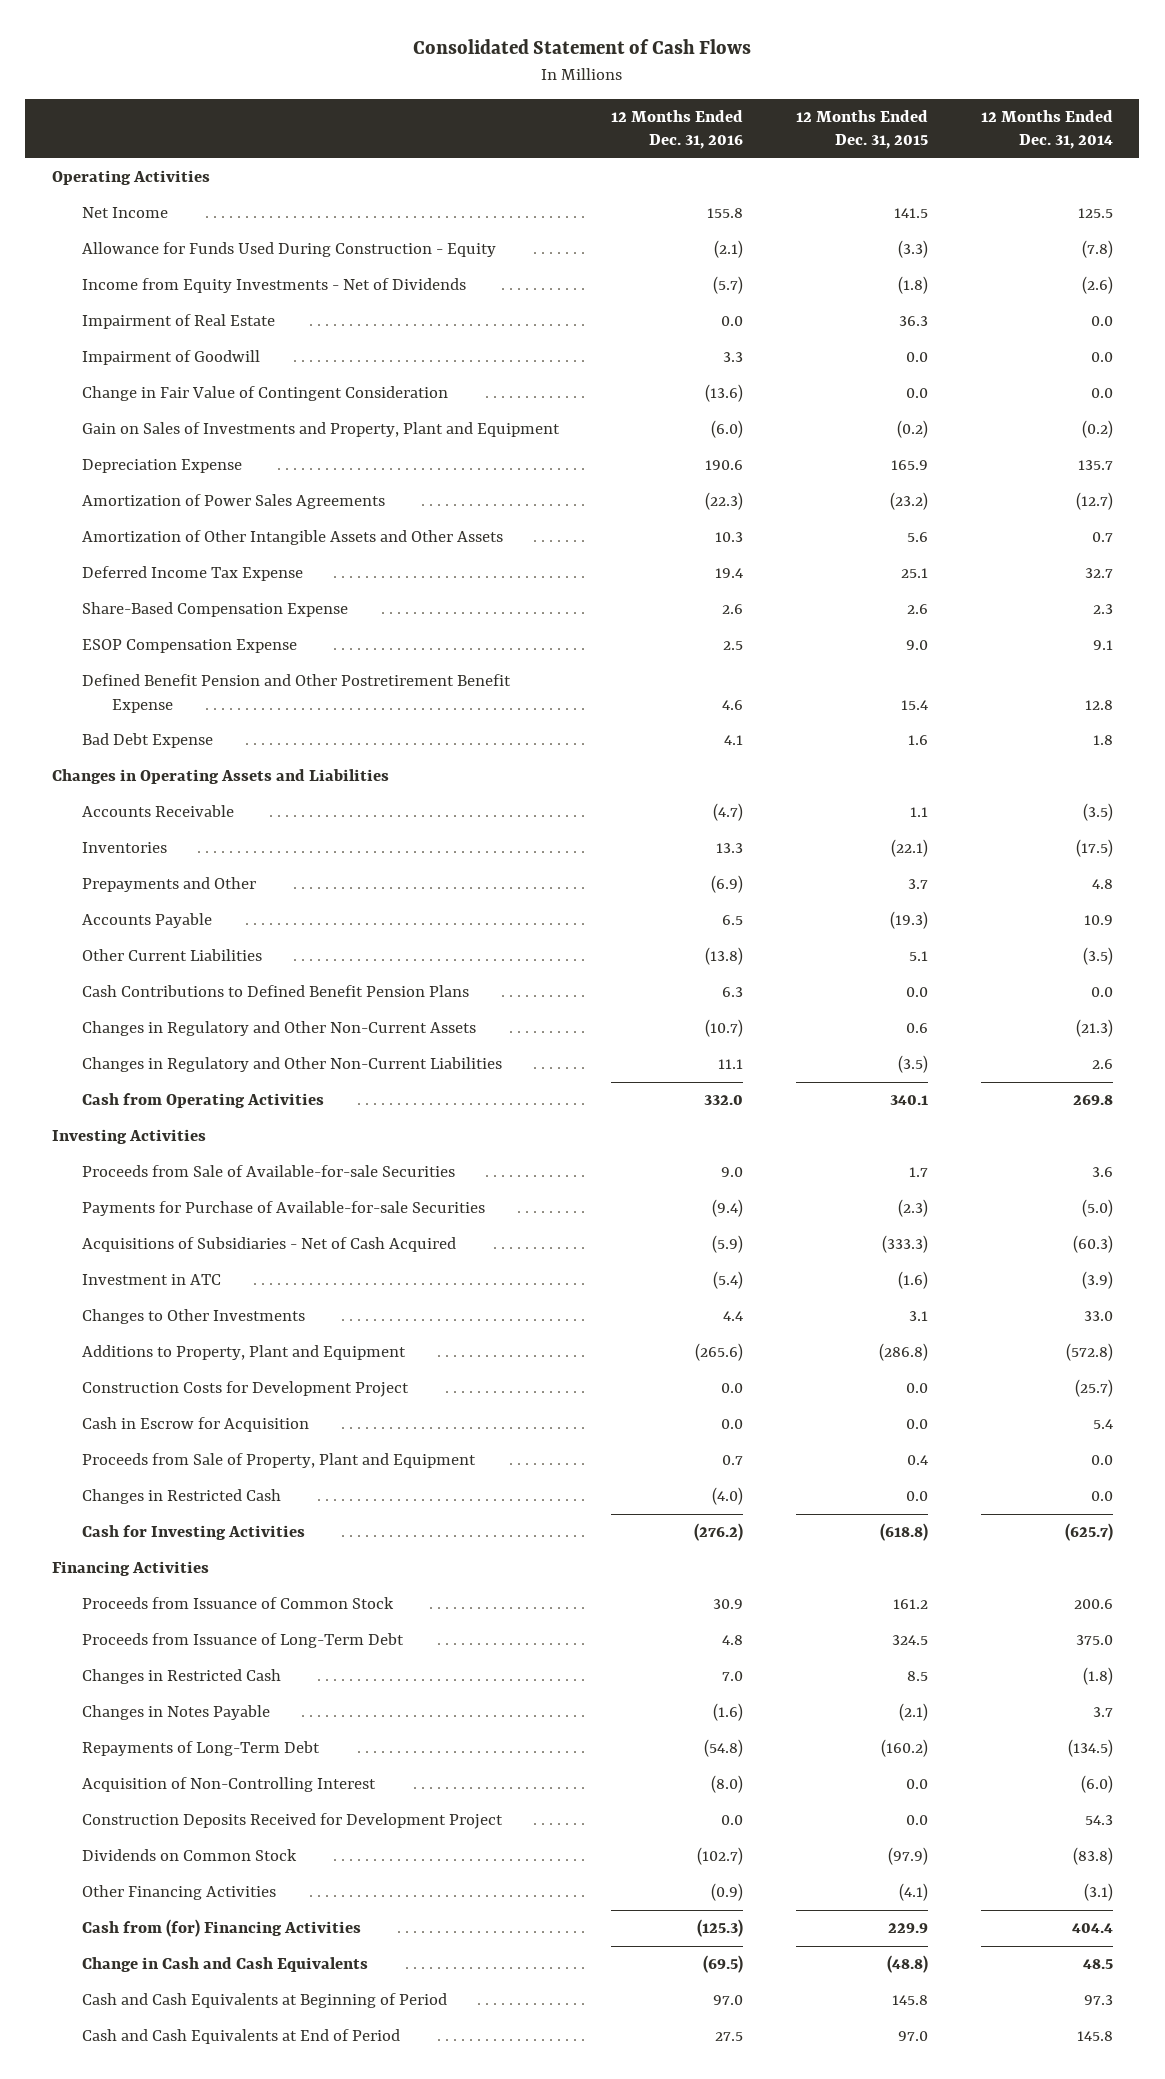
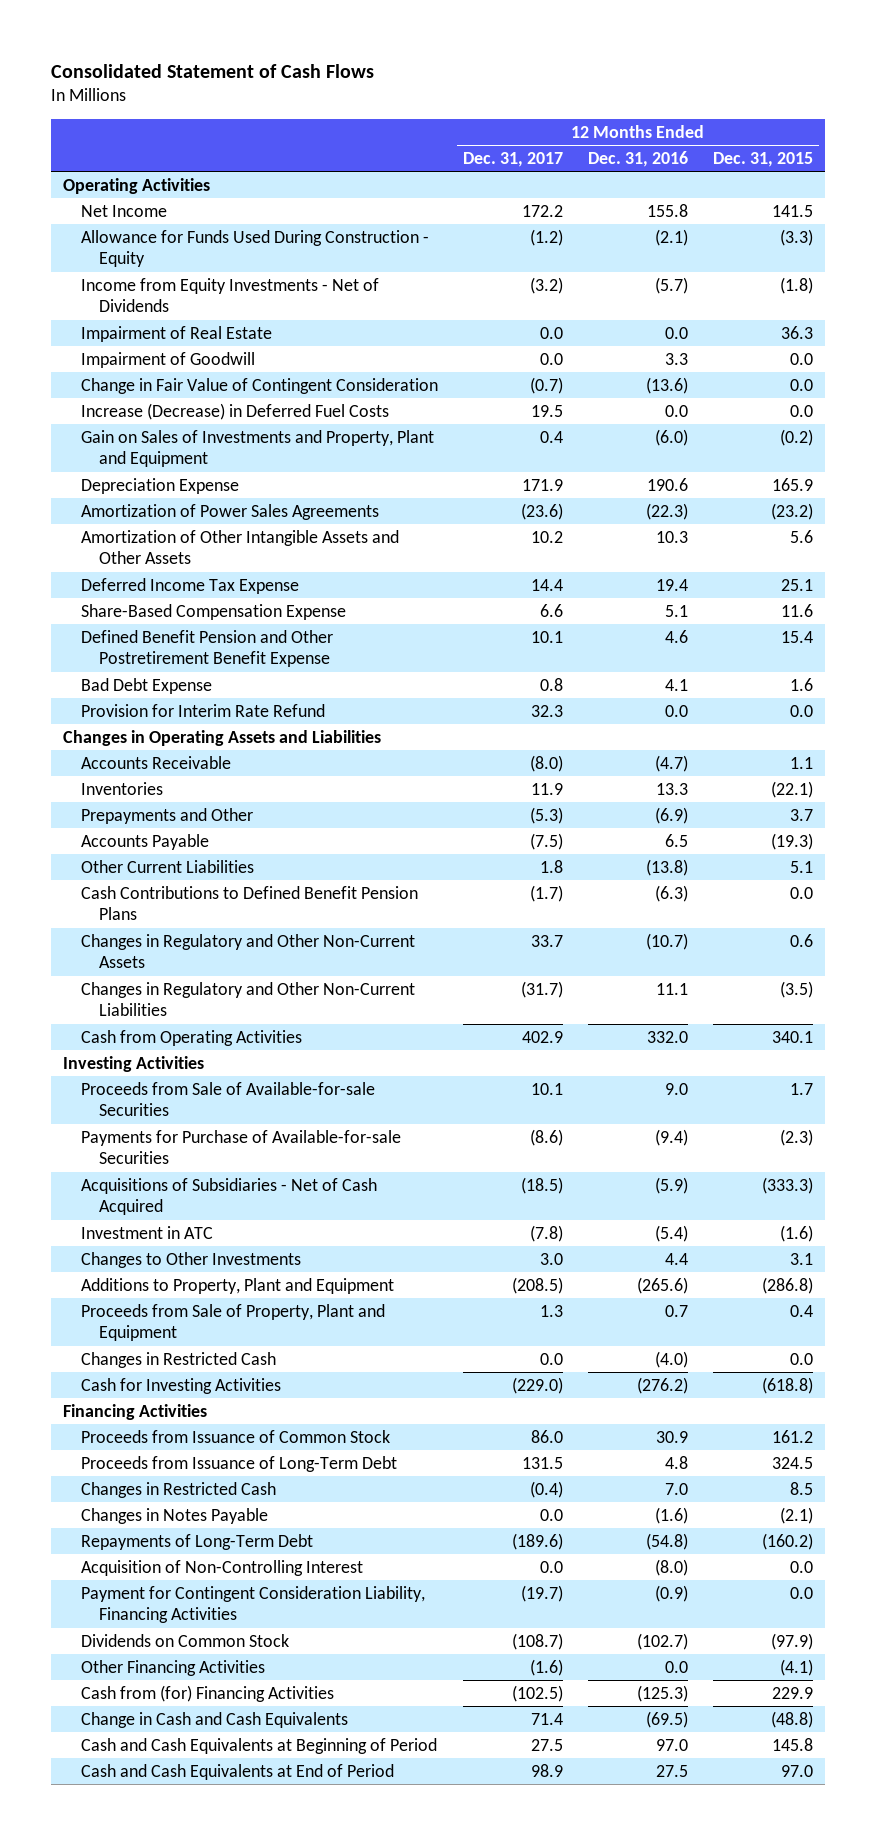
- | 12 Months Ended Dec. 31, 2016 | 12 Months Ended Dec. 31, 2015 | 12 Months Ended Dec. 31, 2014
+ | 12 Months Ended Dec. 31, 2017 | 12 Months Ended Dec. 31, 2016 | 12 Months Ended Dec. 31, 2015
+ Increase (Decrease) in Deferred Fuel Costs | 19.5 | 0.0 | 0.0
- Share-Based Compensation Expense | 2.6 | 2.6 | 2.3
- ESOP Compensation Expense | 2.5 | 9.0 | 9.1
+ Share-Based Compensation Expense | 6.6 | 5.1 | 11.6
+ Provision for Interim Rate Refund | 32.3 | 0.0 | 0.0
- Cash Contributions to Defined Benefit Pension Plans | 6.3 | 0.0 | 0.0
+ Cash Contributions to Defined Benefit Pension Plans | (1.7) | (6.3) | 0.0
- Construction Costs for Development Project | 0.0 | 0.0 | (25.7)
- Cash in Escrow for Acquisition | 0.0 | 0.0 | 5.4
- Construction Deposits Received for Development Project | 0.0 | 0.0 | 54.3
+ Payment for Contingent Consideration Liability, Financing Activities | (19.7) | (0.9) | 0.0
- Other Financing Activities | (0.9) | (4.1) | (3.1)
+ Other Financing Activities | (1.6) | 0.0 | (4.1)

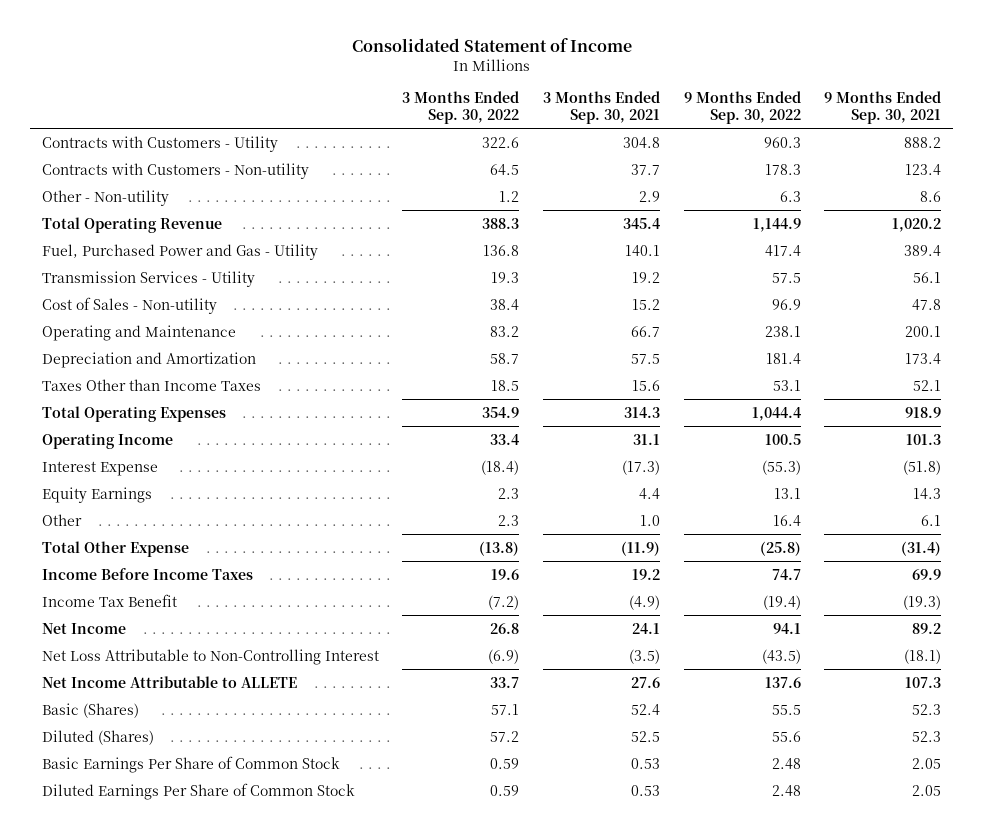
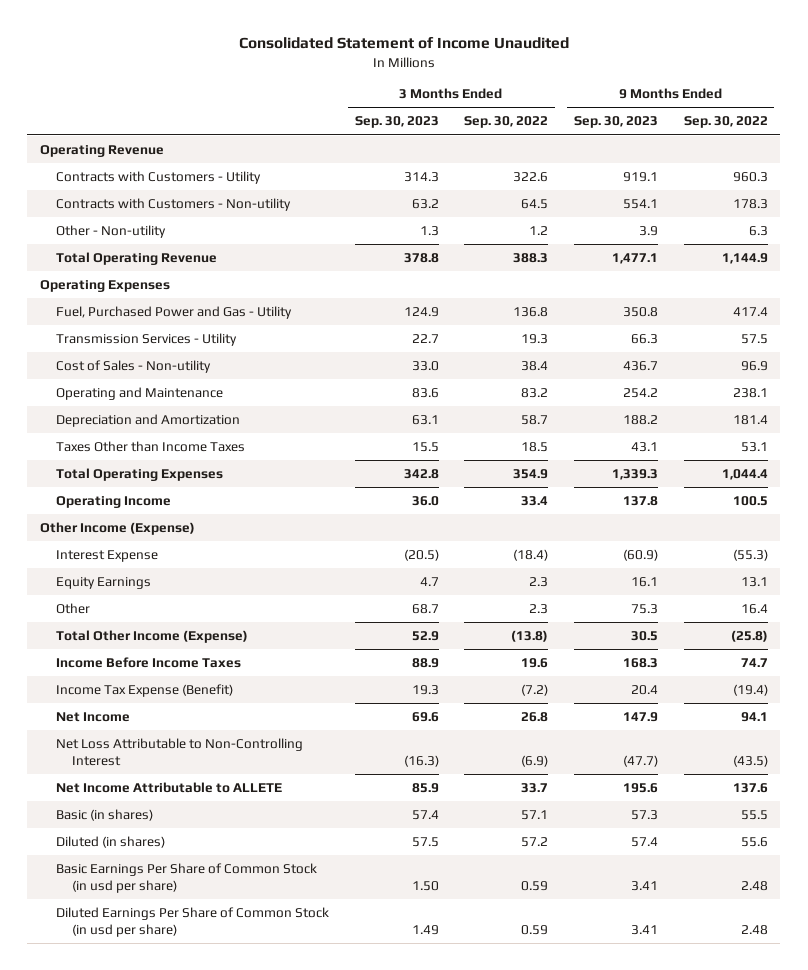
- Consolidated Statement of Income
+ Consolidated Statement of Income Unaudited
- | 3 Months Ended Sep. 30, 2022 | 3 Months Ended Sep. 30, 2021 | 9 Months Ended Sep. 30, 2022 | 9 Months Ended Sep. 30, 2021
+ | 3 Months Ended Sep. 30, 2023 | 3 Months Ended Sep. 30, 2022 | 9 Months Ended Sep. 30, 2023 | 9 Months Ended Sep. 30, 2022
+ Operating Revenue
+ Operating Expenses
+ Other Income (Expense)
- Total Other Expense | (13.8) | (11.9) | (25.8) | (31.4)
+ Total Other Income (Expense) | 52.9 | (13.8) | 30.5 | (25.8)
- Income Tax Benefit | (7.2) | (4.9) | (19.4) | (19.3)
+ Income Tax Expense (Benefit) | 19.3 | (7.2) | 20.4 | (19.4)
- Basic (Shares) | 57.1 | 52.4 | 55.5 | 52.3
- Diluted (Shares) | 57.2 | 52.5 | 55.6 | 52.3
- Basic Earnings Per Share of Common Stock | 0.59 | 0.53 | 2.48 | 2.05
- Diluted Earnings Per Share of Common Stock | 0.59 | 0.53 | 2.48 | 2.05
+ Basic (in shares) | 57.4 | 57.1 | 57.3 | 55.5
+ Diluted (in shares) | 57.5 | 57.2 | 57.4 | 55.6
+ Basic Earnings Per Share of Common Stock (in usd per share) | 1.50 | 0.59 | 3.41 | 2.48
+ Diluted Earnings Per Share of Common Stock (in usd per share) | 1.49 | 0.59 | 3.41 | 2.48

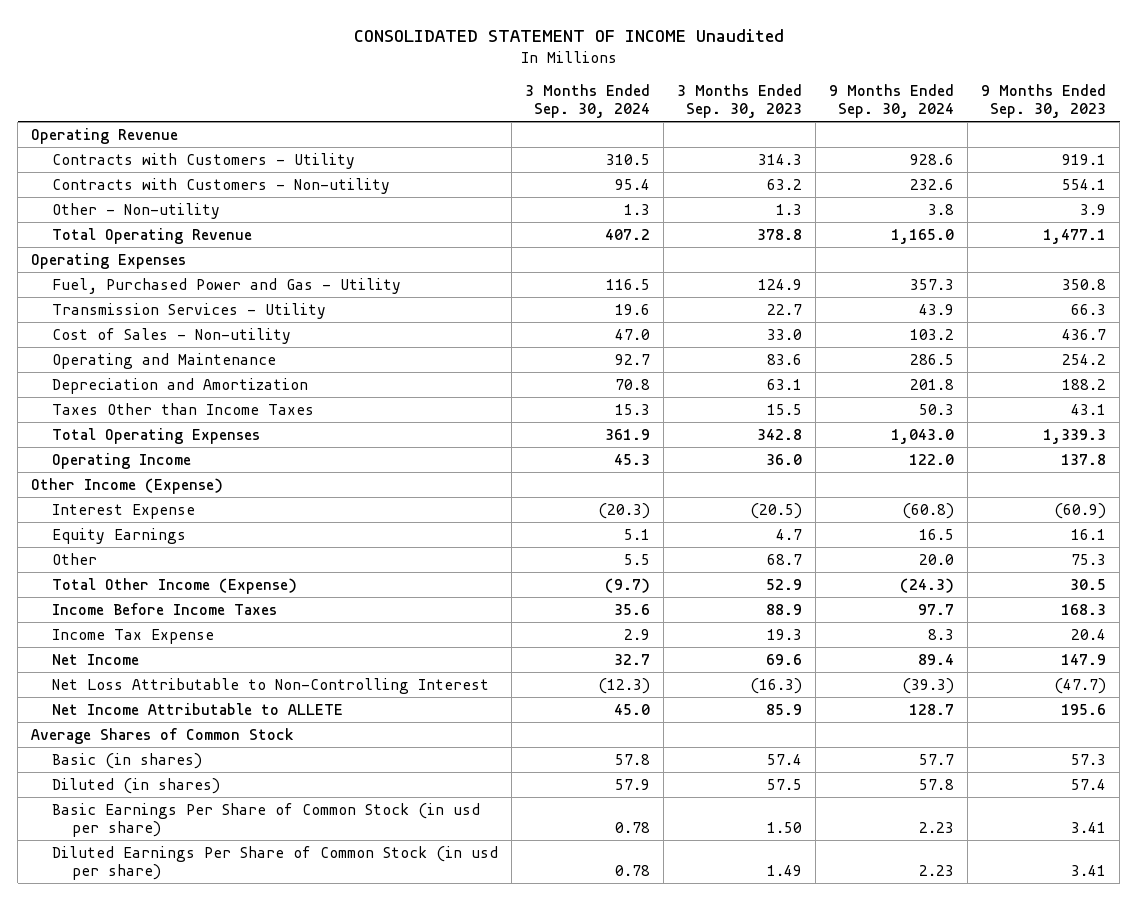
- Consolidated Statement of Income Unaudited
+ CONSOLIDATED STATEMENT OF INCOME Unaudited
- | 3 Months Ended Sep. 30, 2023 | 3 Months Ended Sep. 30, 2022 | 9 Months Ended Sep. 30, 2023 | 9 Months Ended Sep. 30, 2022
+ | 3 Months Ended Sep. 30, 2024 | 3 Months Ended Sep. 30, 2023 | 9 Months Ended Sep. 30, 2024 | 9 Months Ended Sep. 30, 2023
- Income Tax Expense (Benefit) | 19.3 | (7.2) | 20.4 | (19.4)
+ Income Tax Expense | 2.9 | 19.3 | 8.3 | 20.4
+ Average Shares of Common Stock

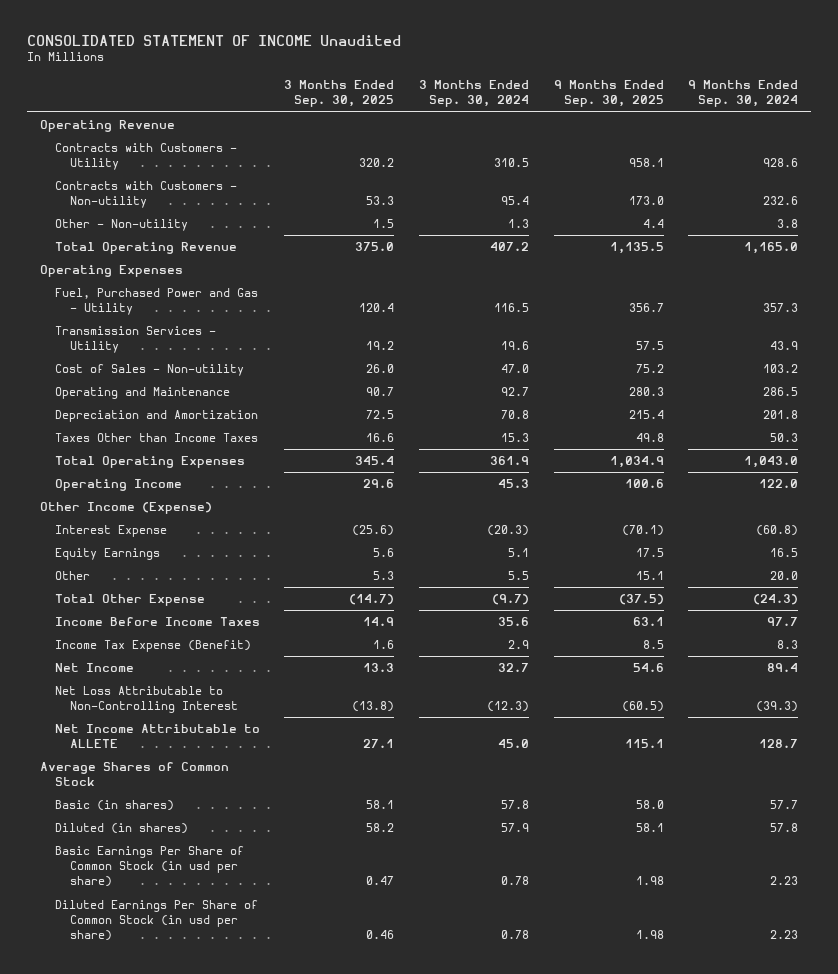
- | 3 Months Ended Sep. 30, 2024 | 3 Months Ended Sep. 30, 2023 | 9 Months Ended Sep. 30, 2024 | 9 Months Ended Sep. 30, 2023
+ | 3 Months Ended Sep. 30, 2025 | 3 Months Ended Sep. 30, 2024 | 9 Months Ended Sep. 30, 2025 | 9 Months Ended Sep. 30, 2024
- Total Other Income (Expense) | (9.7) | 52.9 | (24.3) | 30.5
+ Total Other Expense | (14.7) | (9.7) | (37.5) | (24.3)
- Income Tax Expense | 2.9 | 19.3 | 8.3 | 20.4
+ Income Tax Expense (Benefit) | 1.6 | 2.9 | 8.5 | 8.3

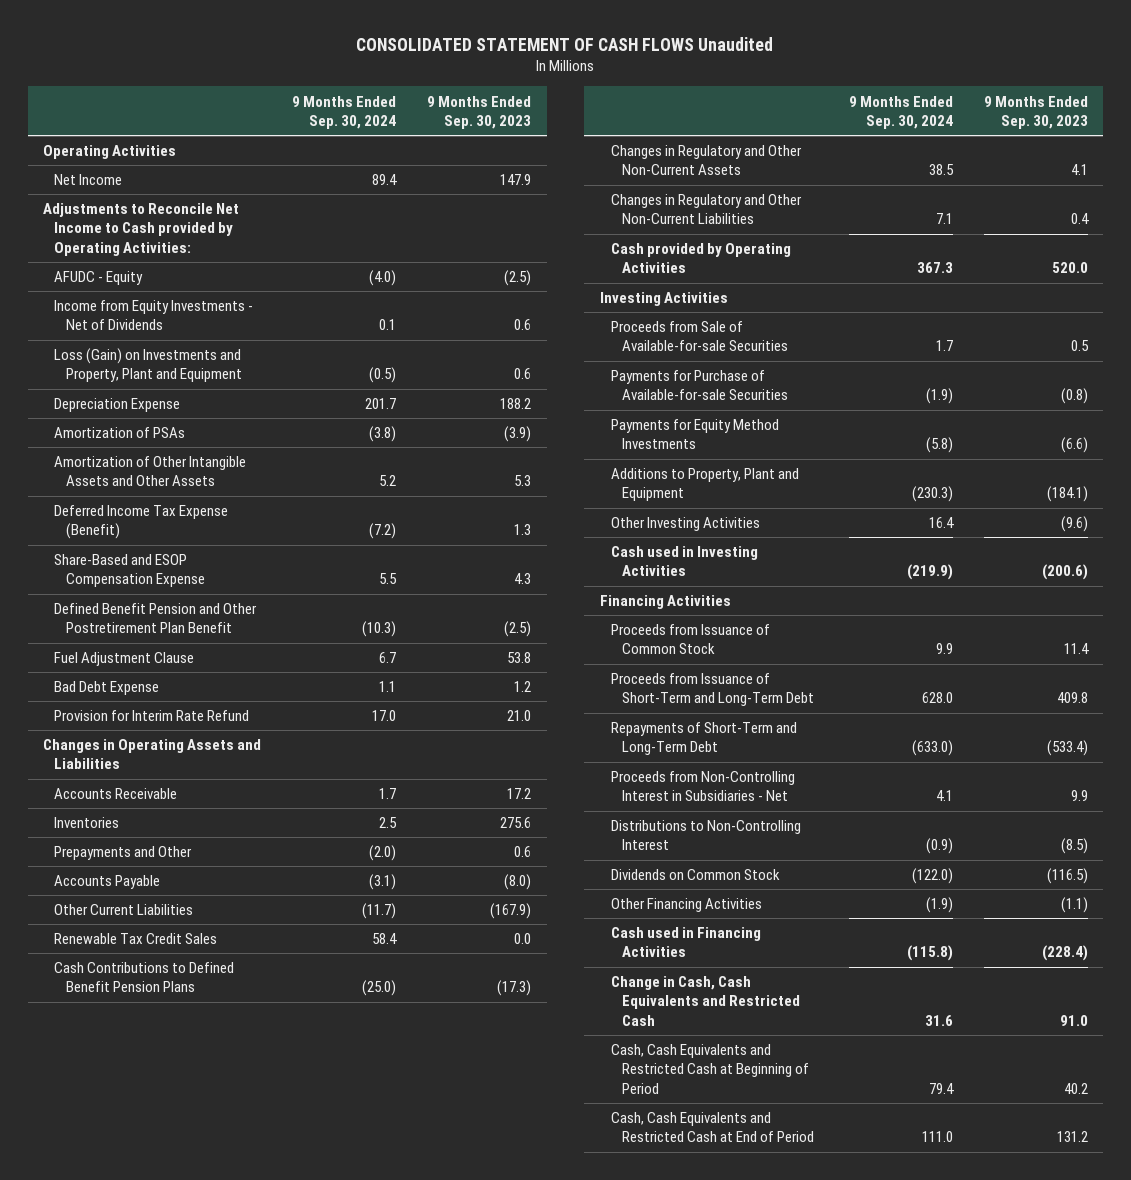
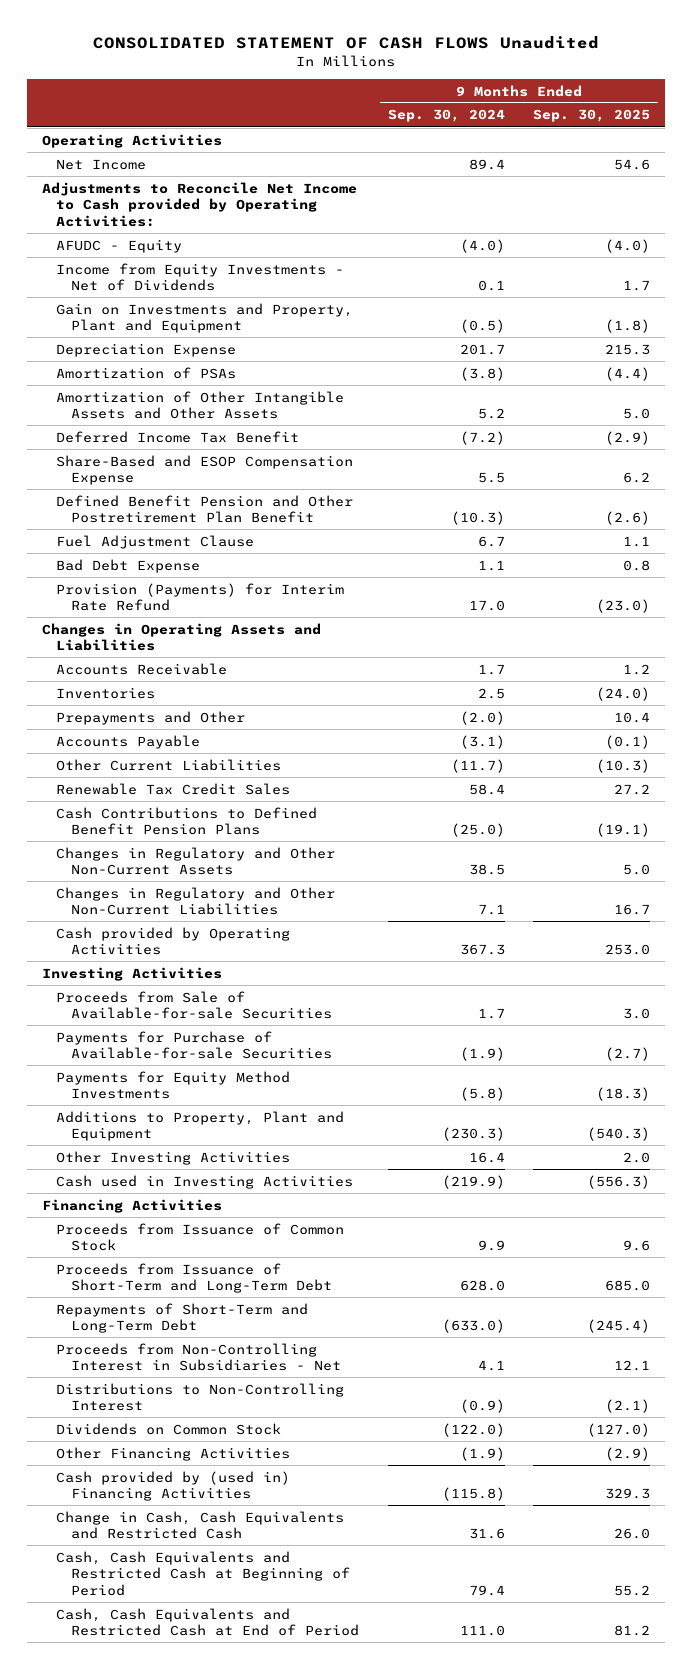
- | 9 Months Ended Sep. 30, 2024 | 9 Months Ended Sep. 30, 2023
+ | 9 Months Ended Sep. 30, 2024 | 9 Months Ended Sep. 30, 2025
- Loss (Gain) on Investments and Property, Plant and Equipment | (0.5) | 0.6
+ Gain on Investments and Property, Plant and Equipment | (0.5) | (1.8)
- Deferred Income Tax Expense (Benefit) | (7.2) | 1.3
+ Deferred Income Tax Benefit | (7.2) | (2.9)
- Provision for Interim Rate Refund | 17.0 | 21.0
+ Provision (Payments) for Interim Rate Refund | 17.0 | (23.0)
- Cash used in Financing Activities | (115.8) | (228.4)
+ Cash provided by (used in) Financing Activities | (115.8) | 329.3

